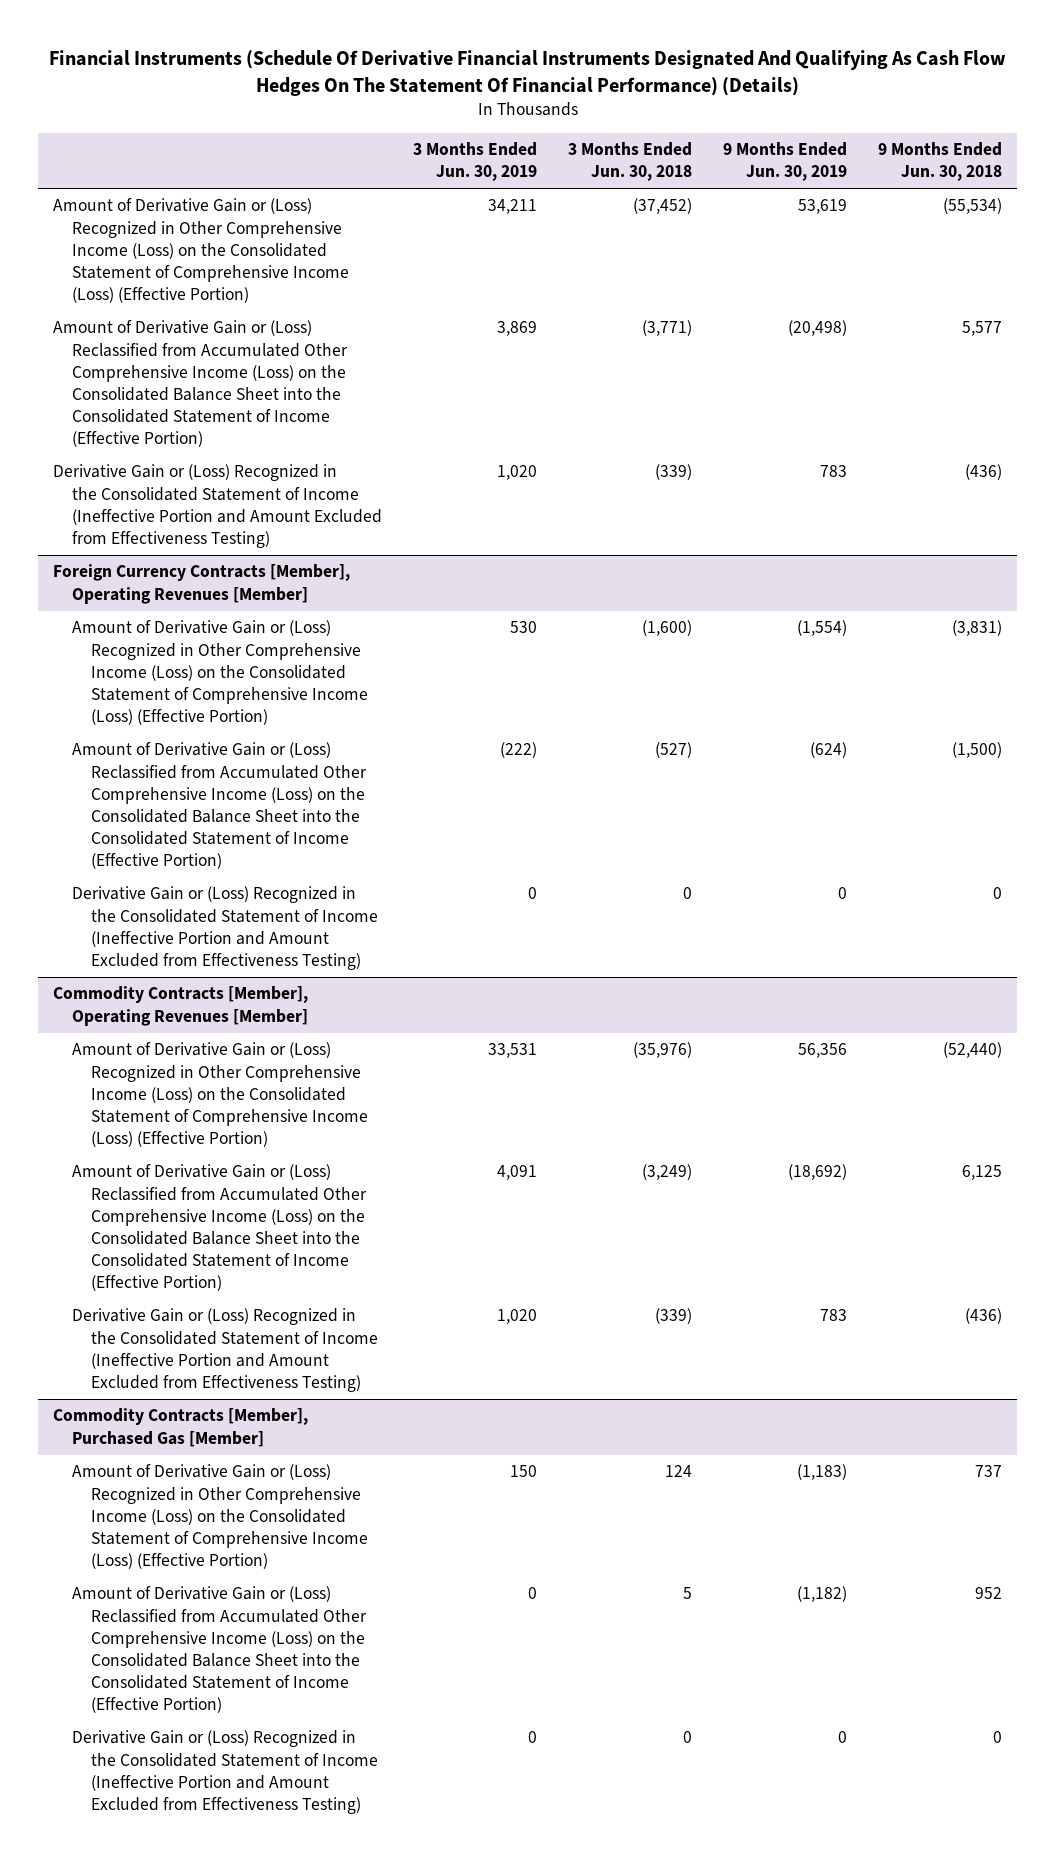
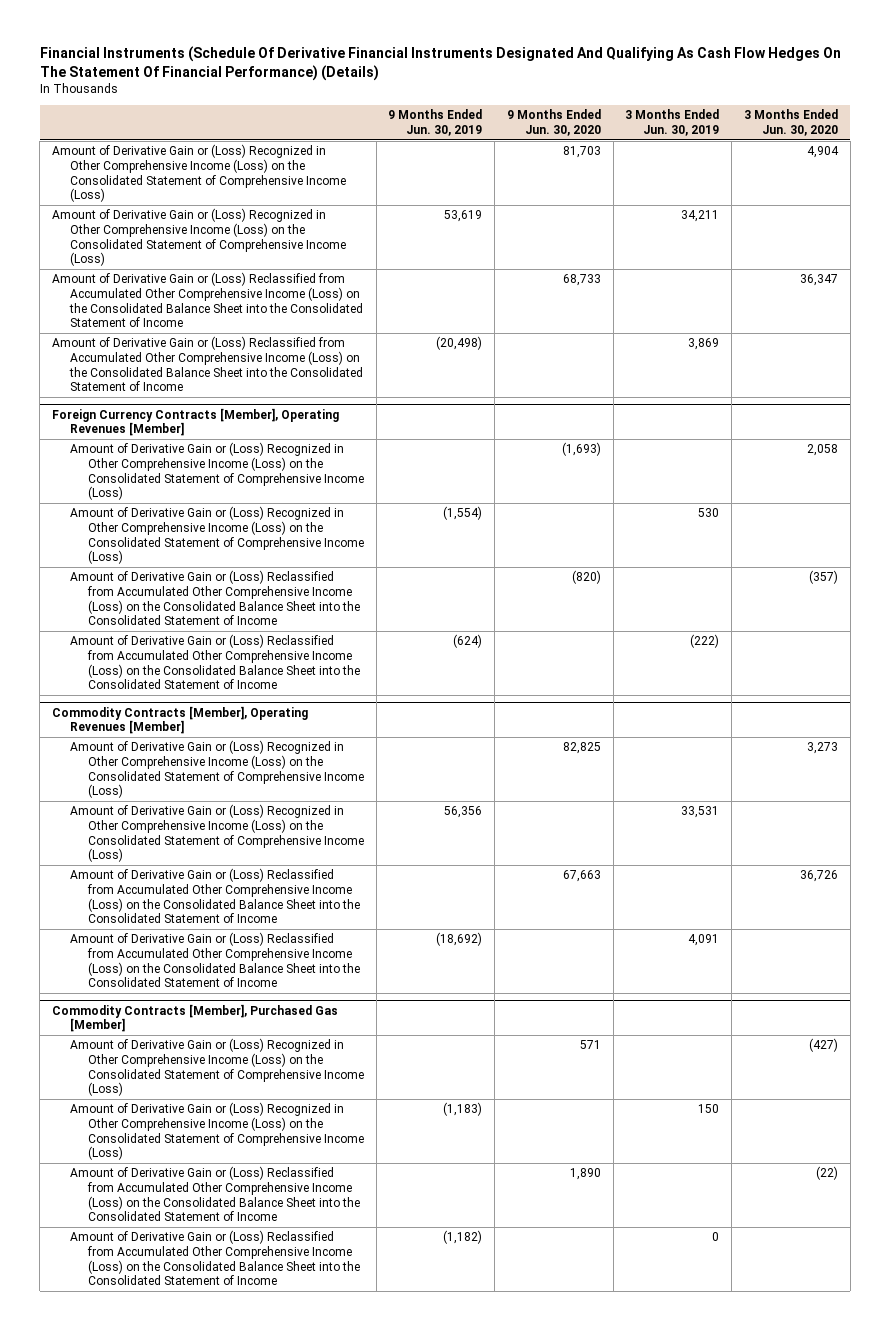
- | 3 Months Ended Jun. 30, 2019 | 3 Months Ended Jun. 30, 2018 | 9 Months Ended Jun. 30, 2019 | 9 Months Ended Jun. 30, 2018
+ | 9 Months Ended Jun. 30, 2019 | 9 Months Ended Jun. 30, 2020 | 3 Months Ended Jun. 30, 2019 | 3 Months Ended Jun. 30, 2020
- Amount of Derivative Gain or (Loss) Recognized in Other Comprehensive Income (Loss) on the Consolidated Statement of Comprehensive Income (Loss) (Effective Portion) | 34,211 | (37,452) | 53,619 | (55,534)
- Amount of Derivative Gain or (Loss) Reclassified from Accumulated Other Comprehensive Income (Loss) on the Consolidated Balance Sheet into the Consolidated Statement of Income (Effective Portion) | 3,869 | (3,771) | (20,498) | 5,577
- Derivative Gain or (Loss) Recognized in the Consolidated Statement of Income (Ineffective Portion and Amount Excluded from Effectiveness Testing) | 1,020 | (339) | 783 | (436)
+ Amount of Derivative Gain or (Loss) Recognized in Other Comprehensive Income (Loss) on the Consolidated Statement of Comprehensive Income (Loss) | | 81,703 | | 4,904
+ Amount of Derivative Gain or (Loss) Recognized in Other Comprehensive Income (Loss) on the Consolidated Statement of Comprehensive Income (Loss) | 53,619 | | 34,211 |
+ Amount of Derivative Gain or (Loss) Reclassified from Accumulated Other Comprehensive Income (Loss) on the Consolidated Balance Sheet into the Consolidated Statement of Income | | 68,733 | | 36,347
+ Amount of Derivative Gain or (Loss) Reclassified from Accumulated Other Comprehensive Income (Loss) on the Consolidated Balance Sheet into the Consolidated Statement of Income | (20,498) | | 3,869 |
@ Foreign Currency Contracts [Member], Operating Revenues [Member]
- Amount of Derivative Gain or (Loss) Recognized in Other Comprehensive Income (Loss) on the Consolidated Statement of Comprehensive Income (Loss) (Effective Portion) | 530 | (1,600) | (1,554) | (3,831)
- Amount of Derivative Gain or (Loss) Reclassified from Accumulated Other Comprehensive Income (Loss) on the Consolidated Balance Sheet into the Consolidated Statement of Income (Effective Portion) | (222) | (527) | (624) | (1,500)
- Derivative Gain or (Loss) Recognized in the Consolidated Statement of Income (Ineffective Portion and Amount Excluded from Effectiveness Testing) | 0 | 0 | 0 | 0
+ Amount of Derivative Gain or (Loss) Recognized in Other Comprehensive Income (Loss) on the Consolidated Statement of Comprehensive Income (Loss) | | (1,693) | | 2,058
+ Amount of Derivative Gain or (Loss) Recognized in Other Comprehensive Income (Loss) on the Consolidated Statement of Comprehensive Income (Loss) | (1,554) | | 530 |
+ Amount of Derivative Gain or (Loss) Reclassified from Accumulated Other Comprehensive Income (Loss) on the Consolidated Balance Sheet into the Consolidated Statement of Income | | (820) | | (357)
+ Amount of Derivative Gain or (Loss) Reclassified from Accumulated Other Comprehensive Income (Loss) on the Consolidated Balance Sheet into the Consolidated Statement of Income | (624) | | (222) |
@ Commodity Contracts [Member], Operating Revenues [Member]
- Amount of Derivative Gain or (Loss) Recognized in Other Comprehensive Income (Loss) on the Consolidated Statement of Comprehensive Income (Loss) (Effective Portion) | 33,531 | (35,976) | 56,356 | (52,440)
- Amount of Derivative Gain or (Loss) Reclassified from Accumulated Other Comprehensive Income (Loss) on the Consolidated Balance Sheet into the Consolidated Statement of Income (Effective Portion) | 4,091 | (3,249) | (18,692) | 6,125
- Derivative Gain or (Loss) Recognized in the Consolidated Statement of Income (Ineffective Portion and Amount Excluded from Effectiveness Testing) | 1,020 | (339) | 783 | (436)
+ Amount of Derivative Gain or (Loss) Recognized in Other Comprehensive Income (Loss) on the Consolidated Statement of Comprehensive Income (Loss) | | 82,825 | | 3,273
+ Amount of Derivative Gain or (Loss) Recognized in Other Comprehensive Income (Loss) on the Consolidated Statement of Comprehensive Income (Loss) | 56,356 | | 33,531 |
+ Amount of Derivative Gain or (Loss) Reclassified from Accumulated Other Comprehensive Income (Loss) on the Consolidated Balance Sheet into the Consolidated Statement of Income | | 67,663 | | 36,726
+ Amount of Derivative Gain or (Loss) Reclassified from Accumulated Other Comprehensive Income (Loss) on the Consolidated Balance Sheet into the Consolidated Statement of Income | (18,692) | | 4,091 |
@ Commodity Contracts [Member], Purchased Gas [Member]
- Amount of Derivative Gain or (Loss) Recognized in Other Comprehensive Income (Loss) on the Consolidated Statement of Comprehensive Income (Loss) (Effective Portion) | 150 | 124 | (1,183) | 737
- Amount of Derivative Gain or (Loss) Reclassified from Accumulated Other Comprehensive Income (Loss) on the Consolidated Balance Sheet into the Consolidated Statement of Income (Effective Portion) | 0 | 5 | (1,182) | 952
- Derivative Gain or (Loss) Recognized in the Consolidated Statement of Income (Ineffective Portion and Amount Excluded from Effectiveness Testing) | 0 | 0 | 0 | 0
+ Amount of Derivative Gain or (Loss) Recognized in Other Comprehensive Income (Loss) on the Consolidated Statement of Comprehensive Income (Loss) | | 571 | | (427)
+ Amount of Derivative Gain or (Loss) Recognized in Other Comprehensive Income (Loss) on the Consolidated Statement of Comprehensive Income (Loss) | (1,183) | | 150 |
+ Amount of Derivative Gain or (Loss) Reclassified from Accumulated Other Comprehensive Income (Loss) on the Consolidated Balance Sheet into the Consolidated Statement of Income | | 1,890 | | (22)
+ Amount of Derivative Gain or (Loss) Reclassified from Accumulated Other Comprehensive Income (Loss) on the Consolidated Balance Sheet into the Consolidated Statement of Income | (1,182) | | 0 |

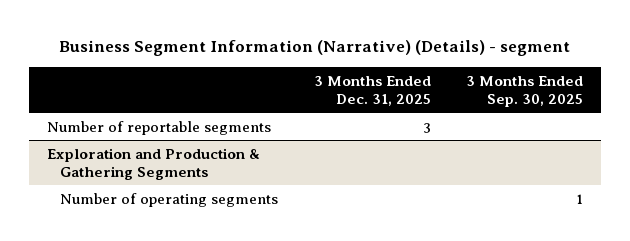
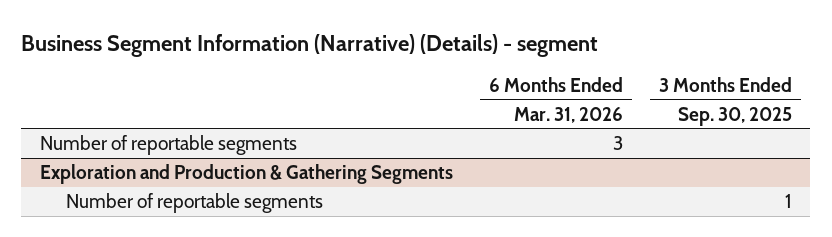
- | 3 Months Ended Dec. 31, 2025 | 3 Months Ended Sep. 30, 2025
+ | 6 Months Ended Mar. 31, 2026 | 3 Months Ended Sep. 30, 2025
@ Exploration and Production & Gathering Segments
- Number of operating segments | | 1
+ Number of reportable segments | | 1

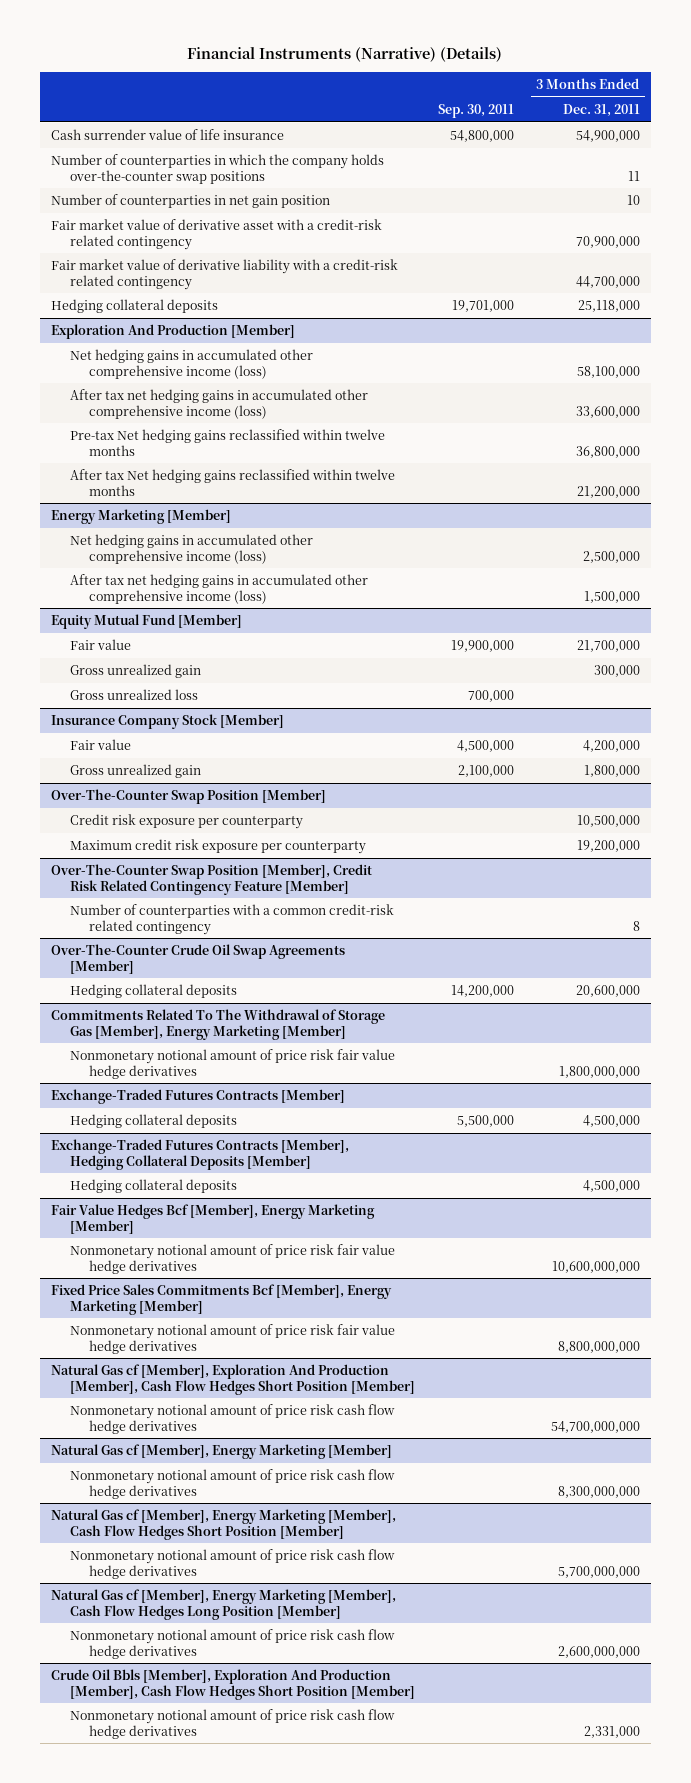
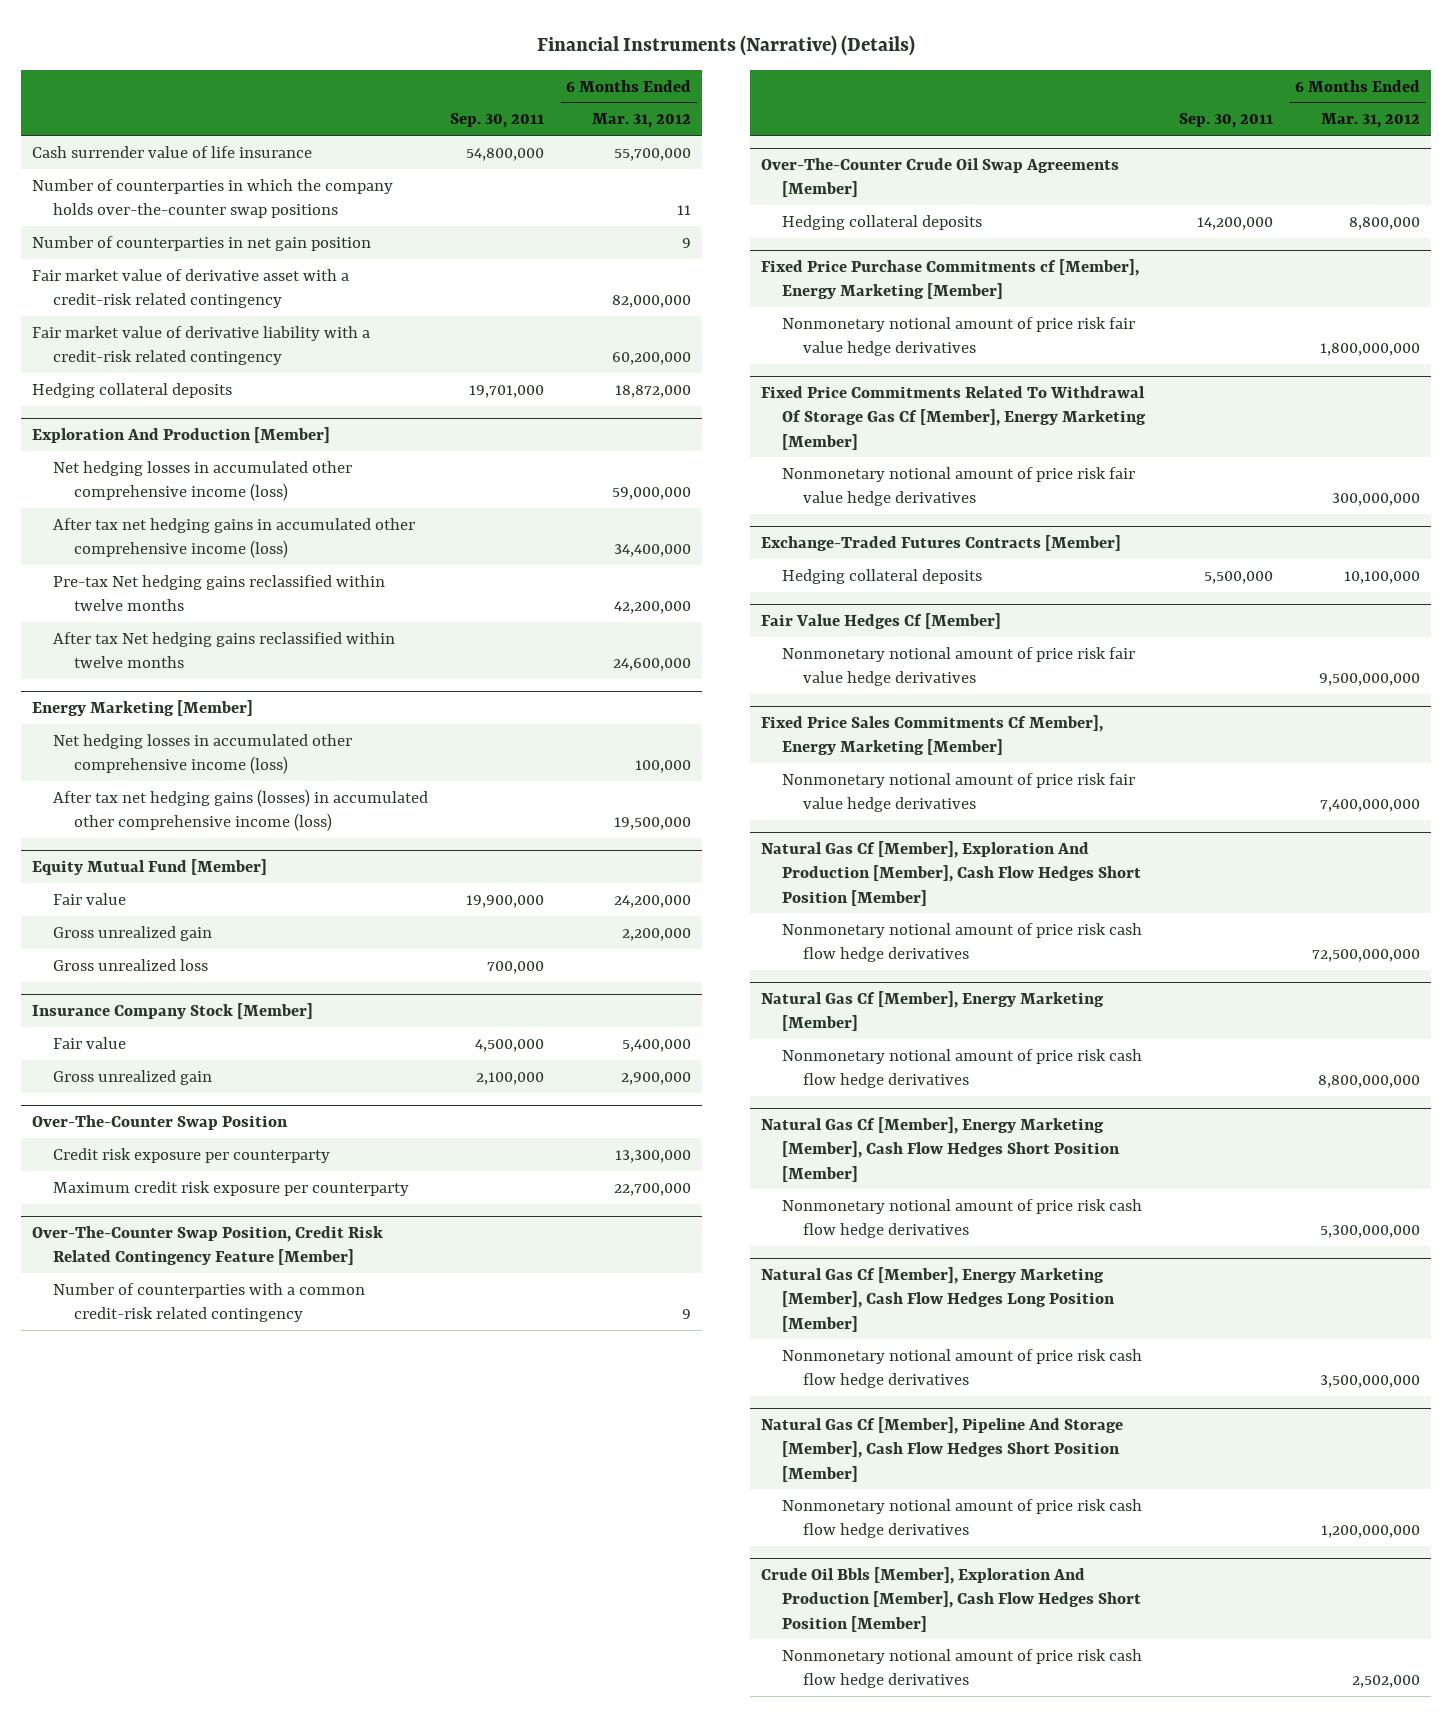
- | Sep. 30, 2011 | 3 Months Ended Dec. 31, 2011
+ | Sep. 30, 2011 | 6 Months Ended Mar. 31, 2012
@ Exploration And Production [Member]
- Net hedging gains in accumulated other comprehensive income (loss) | | 58,100,000
+ Net hedging losses in accumulated other comprehensive income (loss) | | 59,000,000
@ Energy Marketing [Member]
- Net hedging gains in accumulated other comprehensive income (loss) | | 2,500,000
- After tax net hedging gains in accumulated other comprehensive income (loss) | | 1,500,000
+ Net hedging losses in accumulated other comprehensive income (loss) | | 100,000
+ After tax net hedging gains (losses) in accumulated other comprehensive income (loss) | | 19,500,000
- Over-The-Counter Swap Position [Member]
+ Over-The-Counter Swap Position
- Over-The-Counter Swap Position [Member], Credit Risk Related Contingency Feature [Member]
+ Over-The-Counter Swap Position, Credit Risk Related Contingency Feature [Member]
- Commitments Related To The Withdrawal of Storage Gas [Member], Energy Marketing [Member]
+ Fixed Price Purchase Commitments cf [Member], Energy Marketing [Member]
+ Nonmonetary notional amount of price risk fair value hedge derivatives | | 1,800,000,000
+ Fixed Price Commitments Related To Withdrawal Of Storage Gas Cf [Member], Energy Marketing [Member]
- Exchange-Traded Futures Contracts [Member], Hedging Collateral Deposits [Member]
- Hedging collateral deposits | | 4,500,000
- Fair Value Hedges Bcf [Member], Energy Marketing [Member]
- Nonmonetary notional amount of price risk fair value hedge derivatives | | 10,600,000,000
- Fixed Price Sales Commitments Bcf [Member], Energy Marketing [Member]
+ Fair Value Hedges Cf [Member]
+ Nonmonetary notional amount of price risk fair value hedge derivatives | | 9,500,000,000
+ Fixed Price Sales Commitments Cf Member], Energy Marketing [Member]
- Natural Gas cf [Member], Exploration And Production [Member], Cash Flow Hedges Short Position [Member]
+ Natural Gas Cf [Member], Exploration And Production [Member], Cash Flow Hedges Short Position [Member]
- Natural Gas cf [Member], Energy Marketing [Member]
+ Natural Gas Cf [Member], Energy Marketing [Member]
- Natural Gas cf [Member], Energy Marketing [Member], Cash Flow Hedges Short Position [Member]
+ Natural Gas Cf [Member], Energy Marketing [Member], Cash Flow Hedges Short Position [Member]
- Natural Gas cf [Member], Energy Marketing [Member], Cash Flow Hedges Long Position [Member]
+ Natural Gas Cf [Member], Energy Marketing [Member], Cash Flow Hedges Long Position [Member]
+ Natural Gas Cf [Member], Pipeline And Storage [Member], Cash Flow Hedges Short Position [Member]
+ Nonmonetary notional amount of price risk cash flow hedge derivatives | | 1,200,000,000

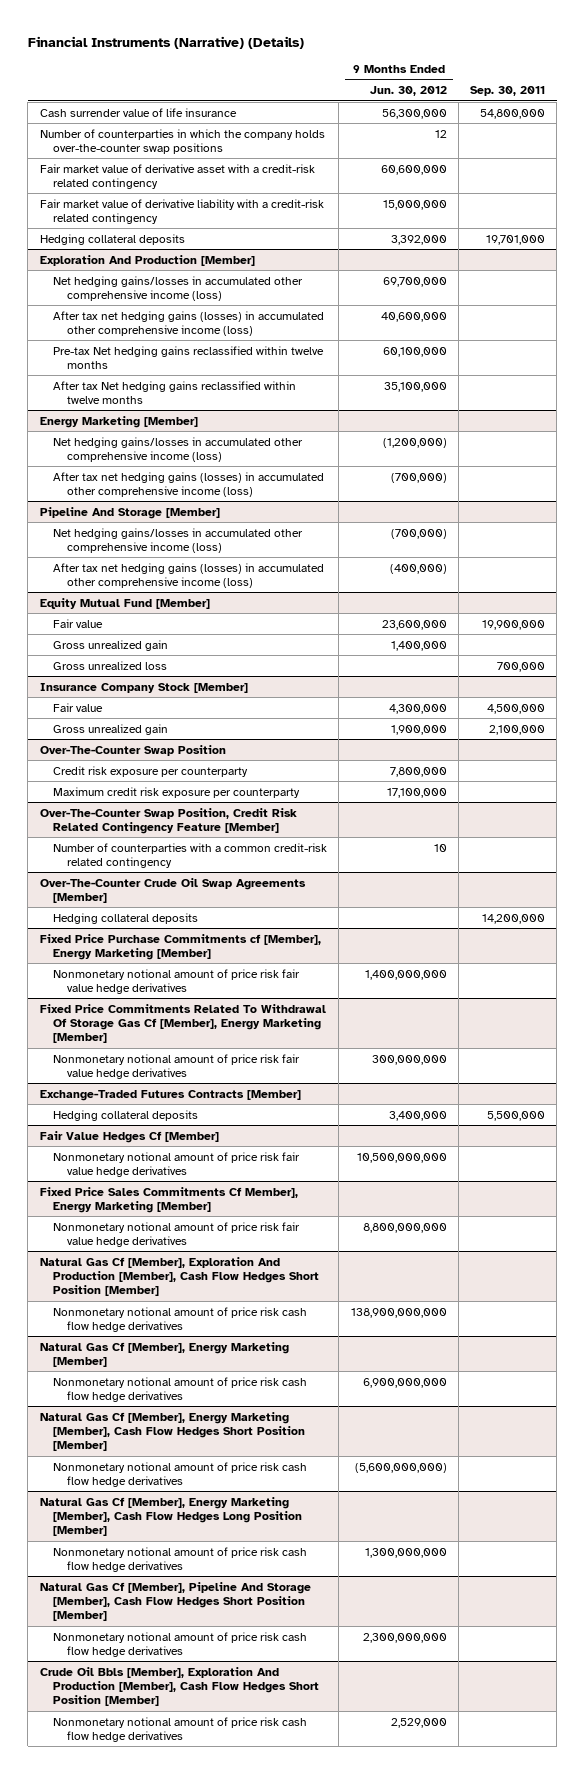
- | Sep. 30, 2011 | 6 Months Ended Mar. 31, 2012
+ | 9 Months Ended Jun. 30, 2012 | Sep. 30, 2011
- Number of counterparties in net gain position | | 9
@ Exploration And Production [Member]
- Net hedging losses in accumulated other comprehensive income (loss) | | 59,000,000
- After tax net hedging gains in accumulated other comprehensive income (loss) | | 34,400,000
+ Net hedging gains/losses in accumulated other comprehensive income (loss) | 69,700,000 |
+ After tax net hedging gains (losses) in accumulated other comprehensive income (loss) | 40,600,000 |
@ Energy Marketing [Member]
- Net hedging losses in accumulated other comprehensive income (loss) | | 100,000
+ Net hedging gains/losses in accumulated other comprehensive income (loss) | (1,200,000) |
+ Pipeline And Storage [Member]
+ Net hedging gains/losses in accumulated other comprehensive income (loss) | (700,000) |
+ After tax net hedging gains (losses) in accumulated other comprehensive income (loss) | (400,000) |

